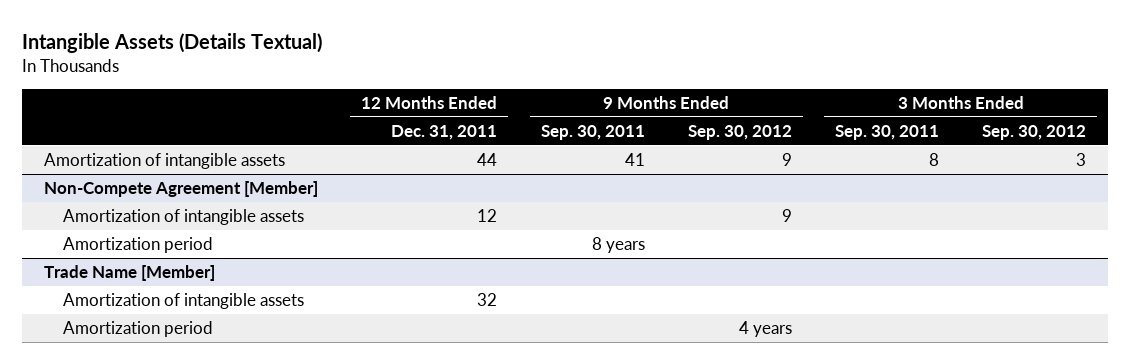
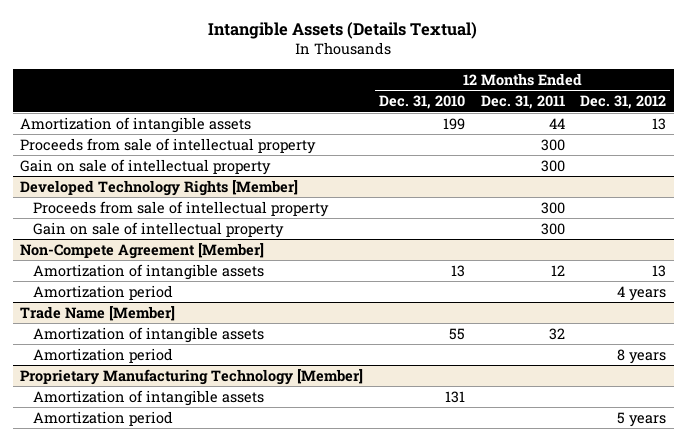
- | 12 Months Ended Dec. 31, 2011 | 9 Months Ended Sep. 30, 2011 | 9 Months Ended Sep. 30, 2012 | 3 Months Ended Sep. 30, 2011 | 3 Months Ended Sep. 30, 2012
+ | 12 Months Ended Dec. 31, 2010 | 12 Months Ended Dec. 31, 2011 | 12 Months Ended Dec. 31, 2012
+ Proceeds from sale of intellectual property | | 300 |
+ Gain on sale of intellectual property | | 300 |
+ Developed Technology Rights [Member]
+ Proceeds from sale of intellectual property | | 300 |
+ Gain on sale of intellectual property | | 300 |
+ Proprietary Manufacturing Technology [Member]
+ Amortization of intangible assets | 131 | |
+ Amortization period | | | 5 years

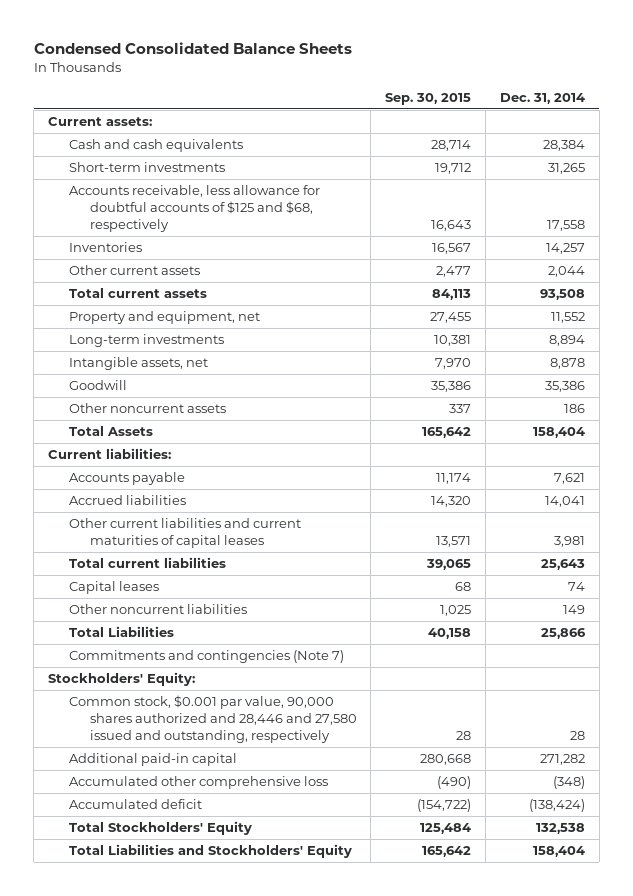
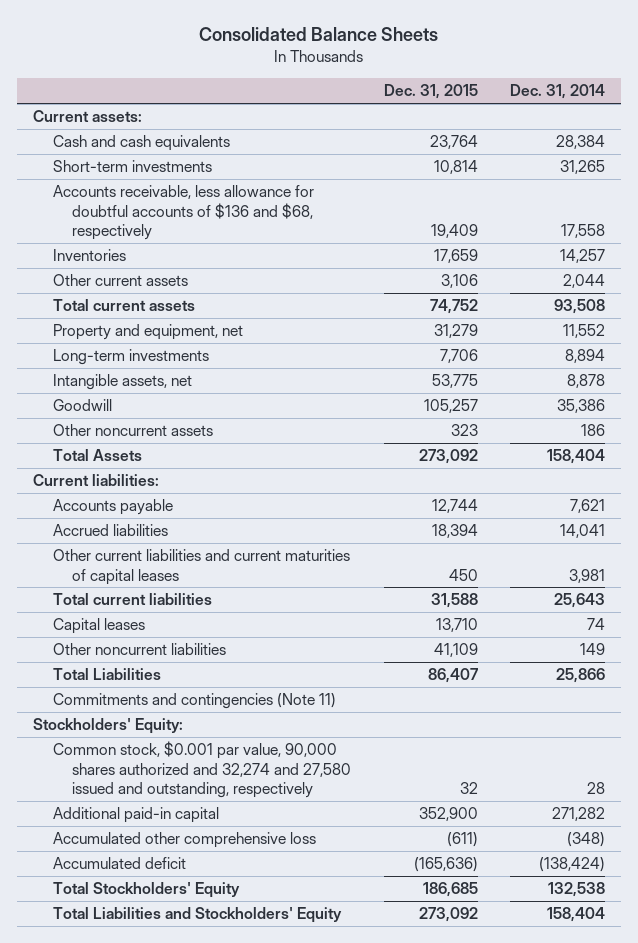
- Condensed Consolidated Balance Sheets
+ Consolidated Balance Sheets
- | Sep. 30, 2015 | Dec. 31, 2014
+ | Dec. 31, 2015 | Dec. 31, 2014
- Accounts receivable, less allowance for doubtful accounts of $125 and $68, respectively | 16,643 | 17,558
+ Accounts receivable, less allowance for doubtful accounts of $136 and $68, respectively | 19,409 | 17,558
- Commitments and contingencies (Note 7)
+ Commitments and contingencies (Note 11)
- Common stock, $0.001 par value, 90,000 shares authorized and 28,446 and 27,580 issued and outstanding, respectively | 28 | 28
+ Common stock, $0.001 par value, 90,000 shares authorized and 32,274 and 27,580 issued and outstanding, respectively | 32 | 28

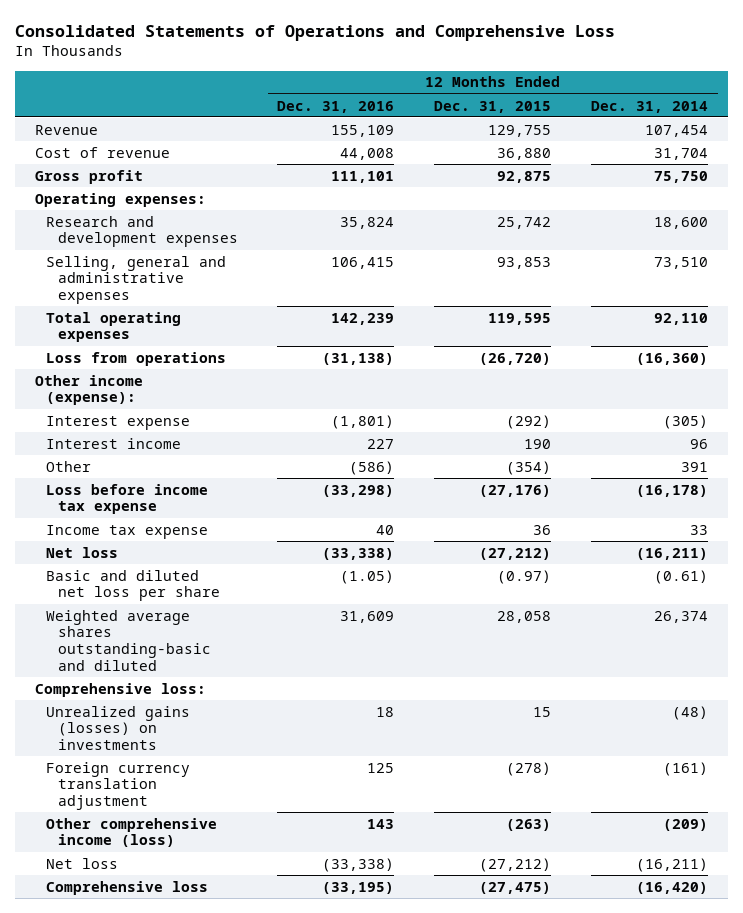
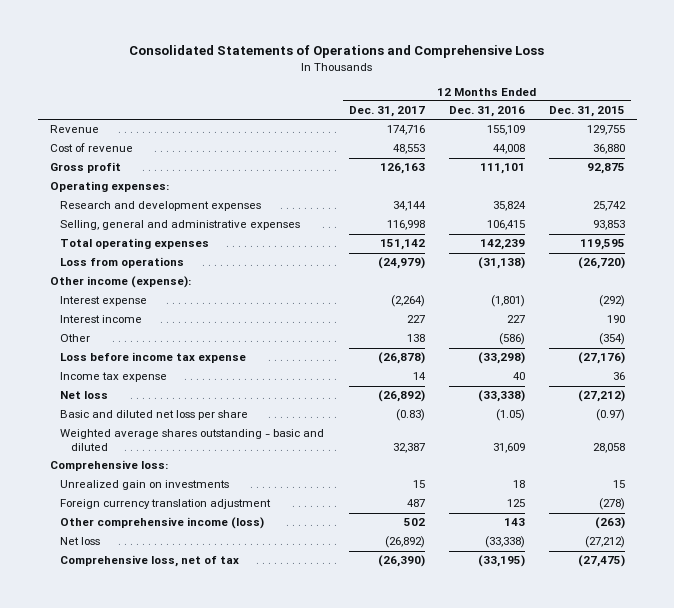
- | 12 Months Ended Dec. 31, 2016 | 12 Months Ended Dec. 31, 2015 | 12 Months Ended Dec. 31, 2014
+ | 12 Months Ended Dec. 31, 2017 | 12 Months Ended Dec. 31, 2016 | 12 Months Ended Dec. 31, 2015
- Weighted average shares outstanding-basic and diluted | 31,609 | 28,058 | 26,374
+ Weighted average shares outstanding - basic and diluted | 32,387 | 31,609 | 28,058
- Unrealized gains (losses) on investments | 18 | 15 | (48)
+ Unrealized gain on investments | 15 | 18 | 15
- Comprehensive loss | (33,195) | (27,475) | (16,420)
+ Comprehensive loss, net of tax | (26,390) | (33,195) | (27,475)

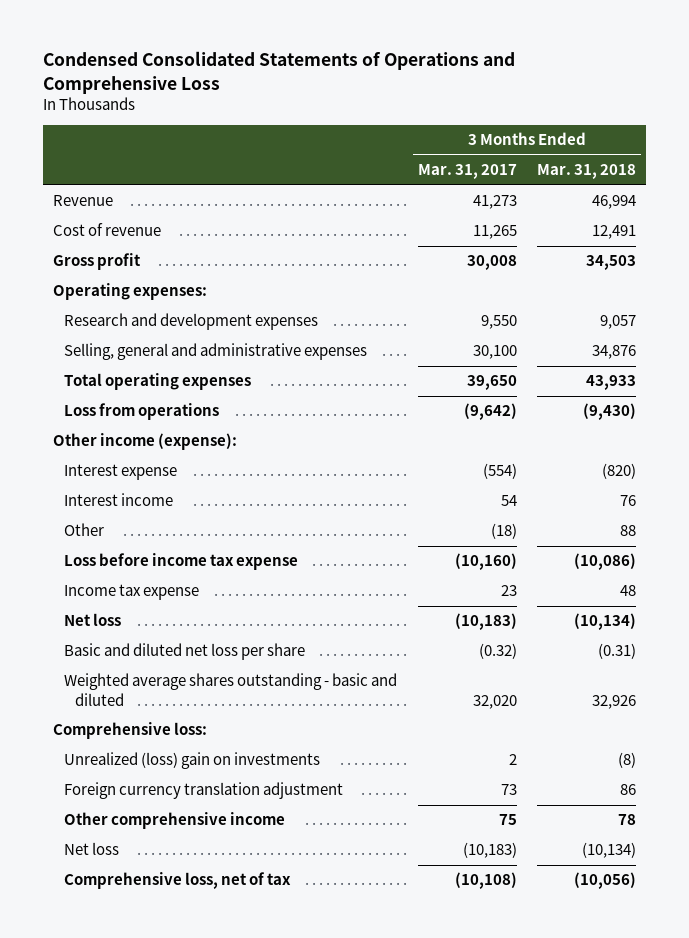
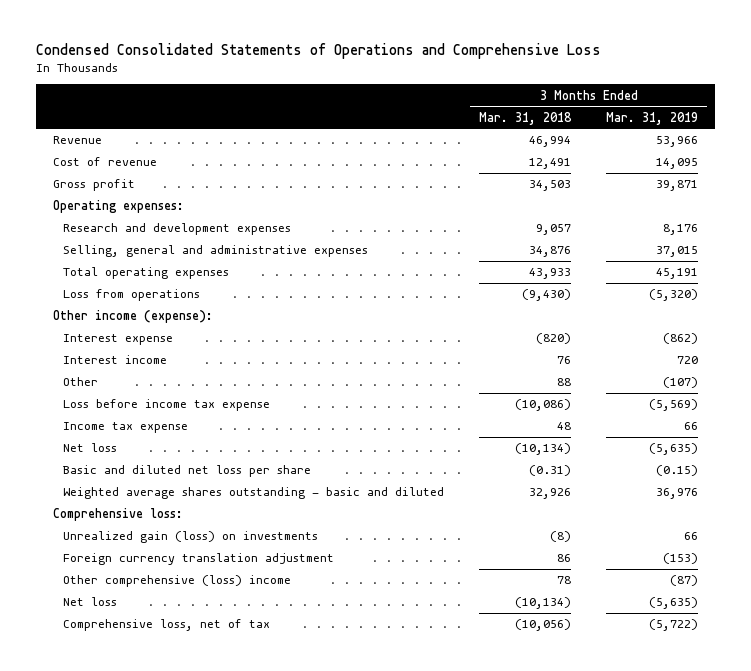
- | 3 Months Ended Mar. 31, 2017 | 3 Months Ended Mar. 31, 2018
+ | 3 Months Ended Mar. 31, 2018 | 3 Months Ended Mar. 31, 2019
- Unrealized (loss) gain on investments | 2 | (8)
+ Unrealized gain (loss) on investments | (8) | 66
- Other comprehensive income | 75 | 78
+ Other comprehensive (loss) income | 78 | (87)

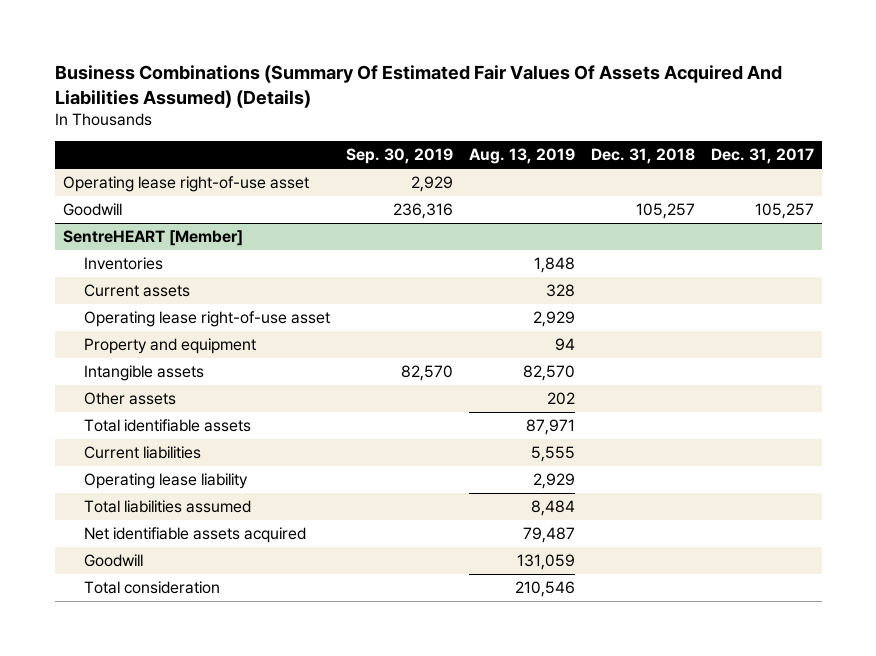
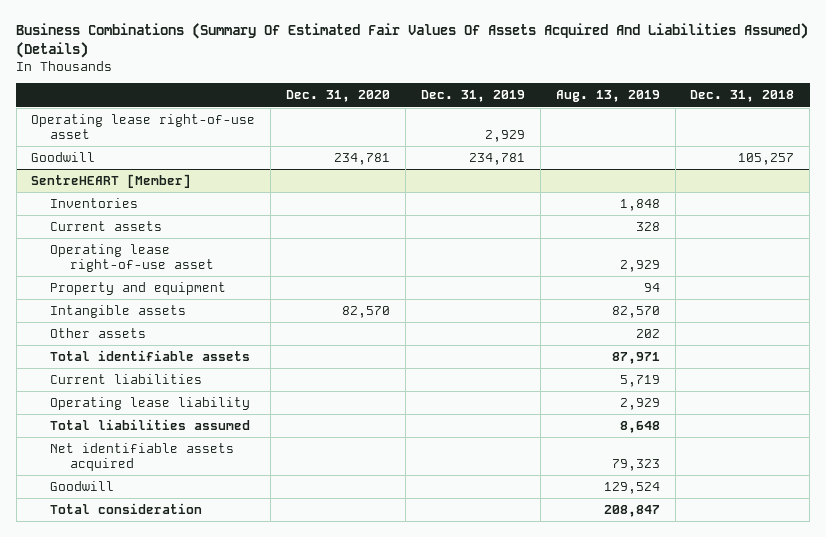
- | Sep. 30, 2019 | Aug. 13, 2019 | Dec. 31, 2018 | Dec. 31, 2017
+ | Dec. 31, 2020 | Dec. 31, 2019 | Aug. 13, 2019 | Dec. 31, 2018
@ SentreHEART [Member]
- Current liabilities | | 5,555 | |
+ Current liabilities | | | 5,719 |
- Total liabilities assumed | | 8,484 | |
- Net identifiable assets acquired | | 79,487 | |
- Goodwill | | 131,059 | |
- Total consideration | | 210,546 | |
+ Total liabilities assumed | | | 8,648 |
+ Net identifiable assets acquired | | | 79,323 |
+ Goodwill | | | 129,524 |
+ Total consideration | | | 208,847 |

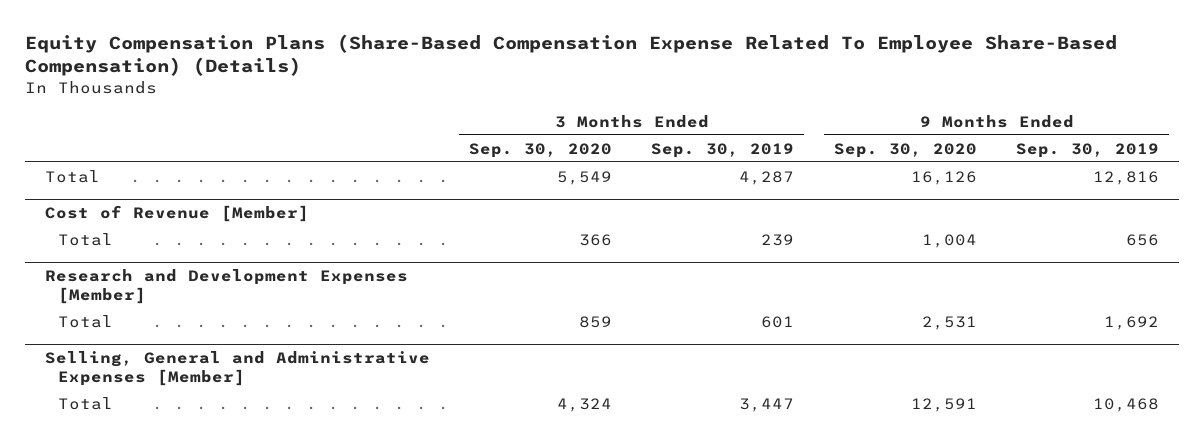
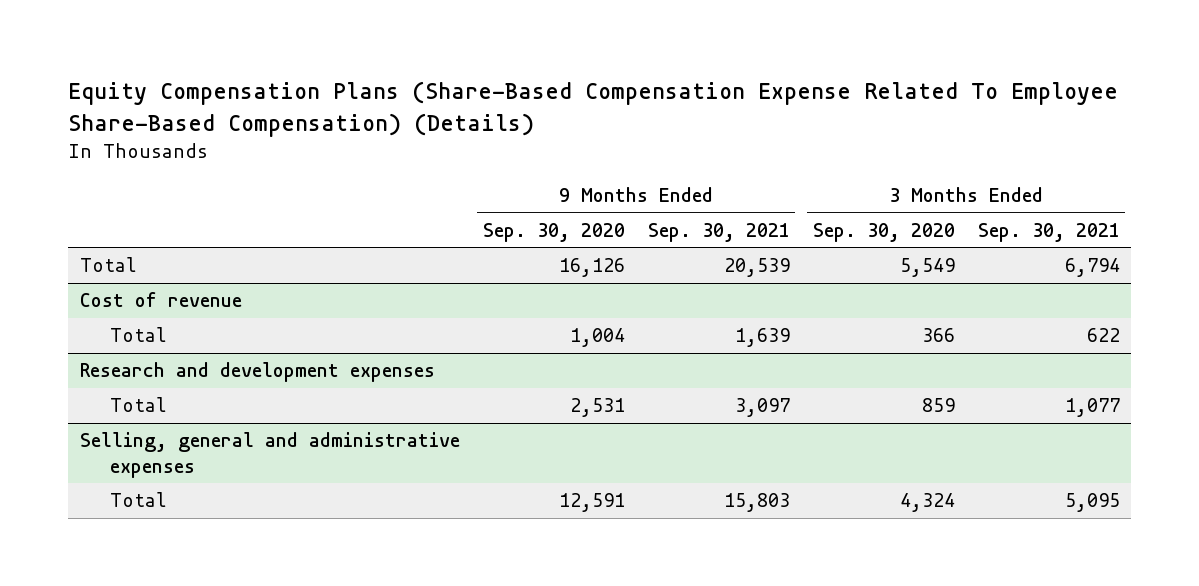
- | 3 Months Ended Sep. 30, 2020 | 3 Months Ended Sep. 30, 2019 | 9 Months Ended Sep. 30, 2020 | 9 Months Ended Sep. 30, 2019
+ | 9 Months Ended Sep. 30, 2020 | 9 Months Ended Sep. 30, 2021 | 3 Months Ended Sep. 30, 2020 | 3 Months Ended Sep. 30, 2021
- Cost of Revenue [Member]
+ Cost of revenue
- Research and Development Expenses [Member]
+ Research and development expenses
- Selling, General and Administrative Expenses [Member]
+ Selling, general and administrative expenses

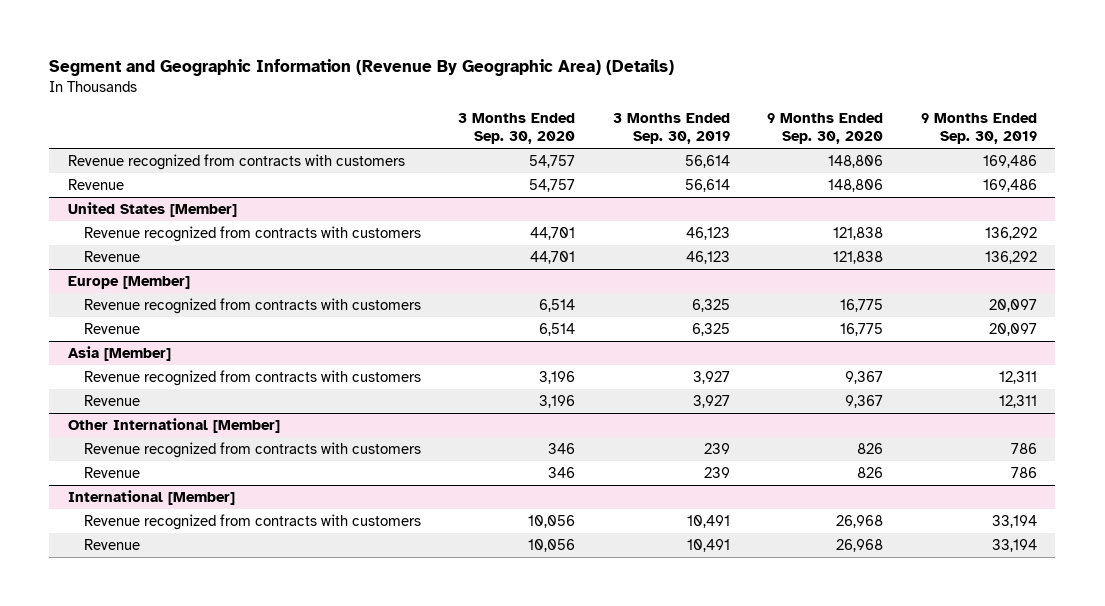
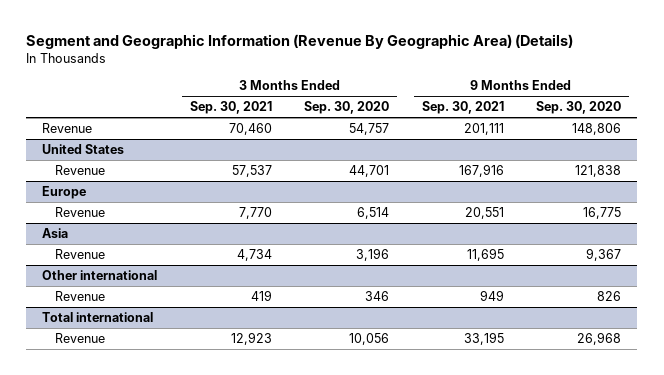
- | 3 Months Ended Sep. 30, 2020 | 3 Months Ended Sep. 30, 2019 | 9 Months Ended Sep. 30, 2020 | 9 Months Ended Sep. 30, 2019
+ | 3 Months Ended Sep. 30, 2021 | 3 Months Ended Sep. 30, 2020 | 9 Months Ended Sep. 30, 2021 | 9 Months Ended Sep. 30, 2020
- Revenue recognized from contracts with customers | 54,757 | 56,614 | 148,806 | 169,486
- United States [Member]
- Revenue recognized from contracts with customers | 44,701 | 46,123 | 121,838 | 136,292
+ United States
- Europe [Member]
- Revenue recognized from contracts with customers | 6,514 | 6,325 | 16,775 | 20,097
+ Europe
- Asia [Member]
- Revenue recognized from contracts with customers | 3,196 | 3,927 | 9,367 | 12,311
+ Asia
- Other International [Member]
- Revenue recognized from contracts with customers | 346 | 239 | 826 | 786
+ Other international
- International [Member]
- Revenue recognized from contracts with customers | 10,056 | 10,491 | 26,968 | 33,194
+ Total international

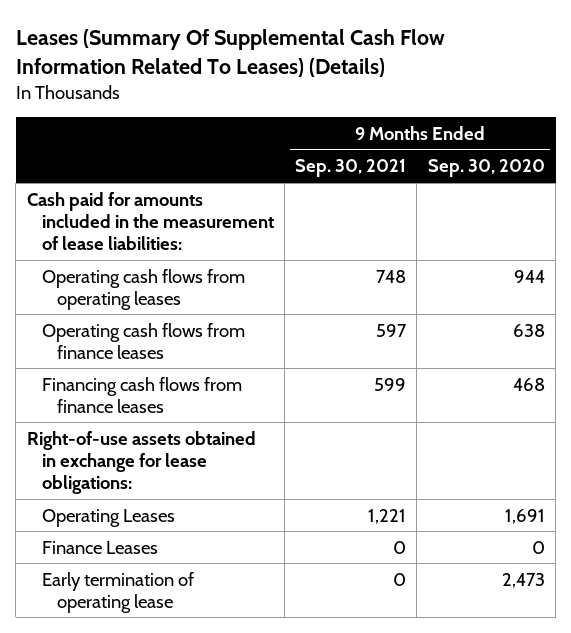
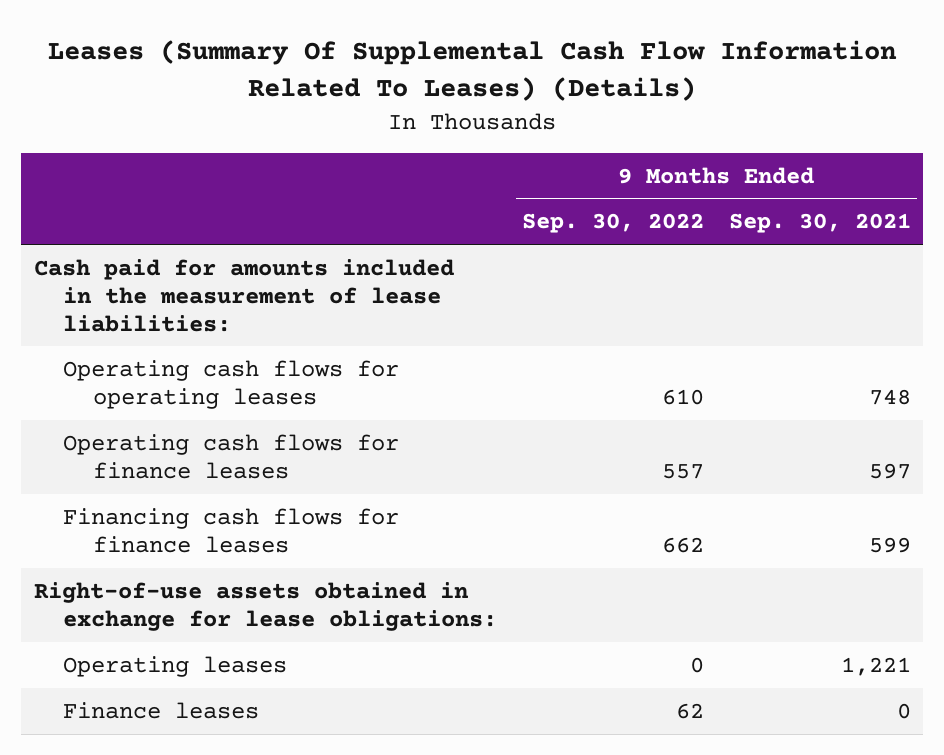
- | 9 Months Ended Sep. 30, 2021 | 9 Months Ended Sep. 30, 2020
+ | 9 Months Ended Sep. 30, 2022 | 9 Months Ended Sep. 30, 2021
- Operating cash flows from operating leases | 748 | 944
- Operating cash flows from finance leases | 597 | 638
- Financing cash flows from finance leases | 599 | 468
+ Operating cash flows for operating leases | 610 | 748
+ Operating cash flows for finance leases | 557 | 597
+ Financing cash flows for finance leases | 662 | 599
- Operating Leases | 1,221 | 1,691
- Finance Leases | 0 | 0
- Early termination of operating lease | 0 | 2,473
+ Operating leases | 0 | 1,221
+ Finance leases | 62 | 0

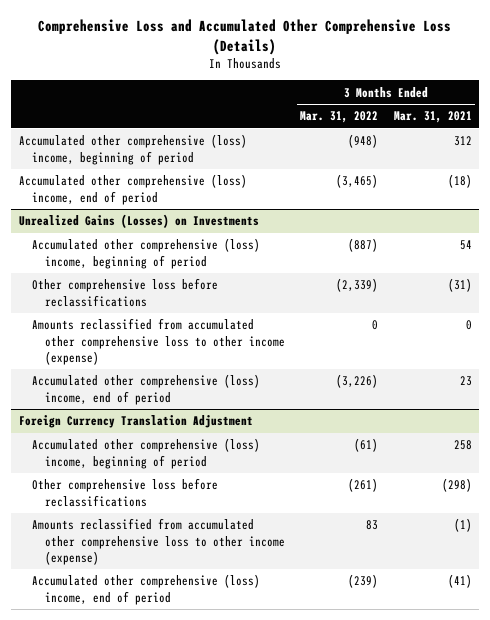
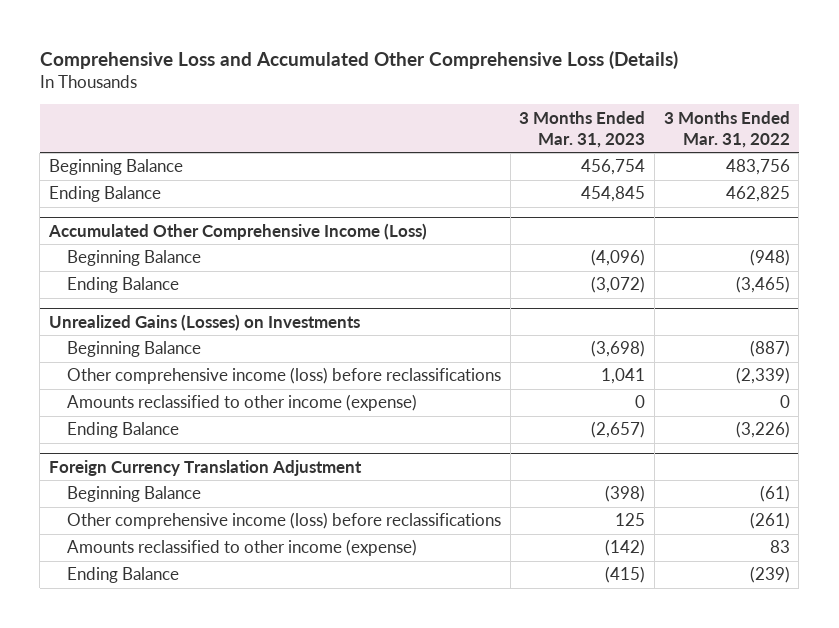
- | 3 Months Ended Mar. 31, 2022 | 3 Months Ended Mar. 31, 2021
+ | 3 Months Ended Mar. 31, 2023 | 3 Months Ended Mar. 31, 2022
- Accumulated other comprehensive (loss) income, beginning of period | (948) | 312
- Accumulated other comprehensive (loss) income, end of period | (3,465) | (18)
+ Beginning Balance | 456,754 | 483,756
+ Ending Balance | 454,845 | 462,825
+ Accumulated Other Comprehensive Income (Loss)
+ Beginning Balance | (4,096) | (948)
+ Ending Balance | (3,072) | (3,465)
@ Unrealized Gains (Losses) on Investments
- Accumulated other comprehensive (loss) income, beginning of period | (887) | 54
- Other comprehensive loss before reclassifications | (2,339) | (31)
- Amounts reclassified from accumulated other comprehensive loss to other income (expense) | 0 | 0
- Accumulated other comprehensive (loss) income, end of period | (3,226) | 23
+ Beginning Balance | (3,698) | (887)
+ Other comprehensive income (loss) before reclassifications | 1,041 | (2,339)
+ Amounts reclassified to other income (expense) | 0 | 0
+ Ending Balance | (2,657) | (3,226)
@ Foreign Currency Translation Adjustment
- Accumulated other comprehensive (loss) income, beginning of period | (61) | 258
- Other comprehensive loss before reclassifications | (261) | (298)
- Amounts reclassified from accumulated other comprehensive loss to other income (expense) | 83 | (1)
- Accumulated other comprehensive (loss) income, end of period | (239) | (41)
+ Beginning Balance | (398) | (61)
+ Other comprehensive income (loss) before reclassifications | 125 | (261)
+ Amounts reclassified to other income (expense) | (142) | 83
+ Ending Balance | (415) | (239)

